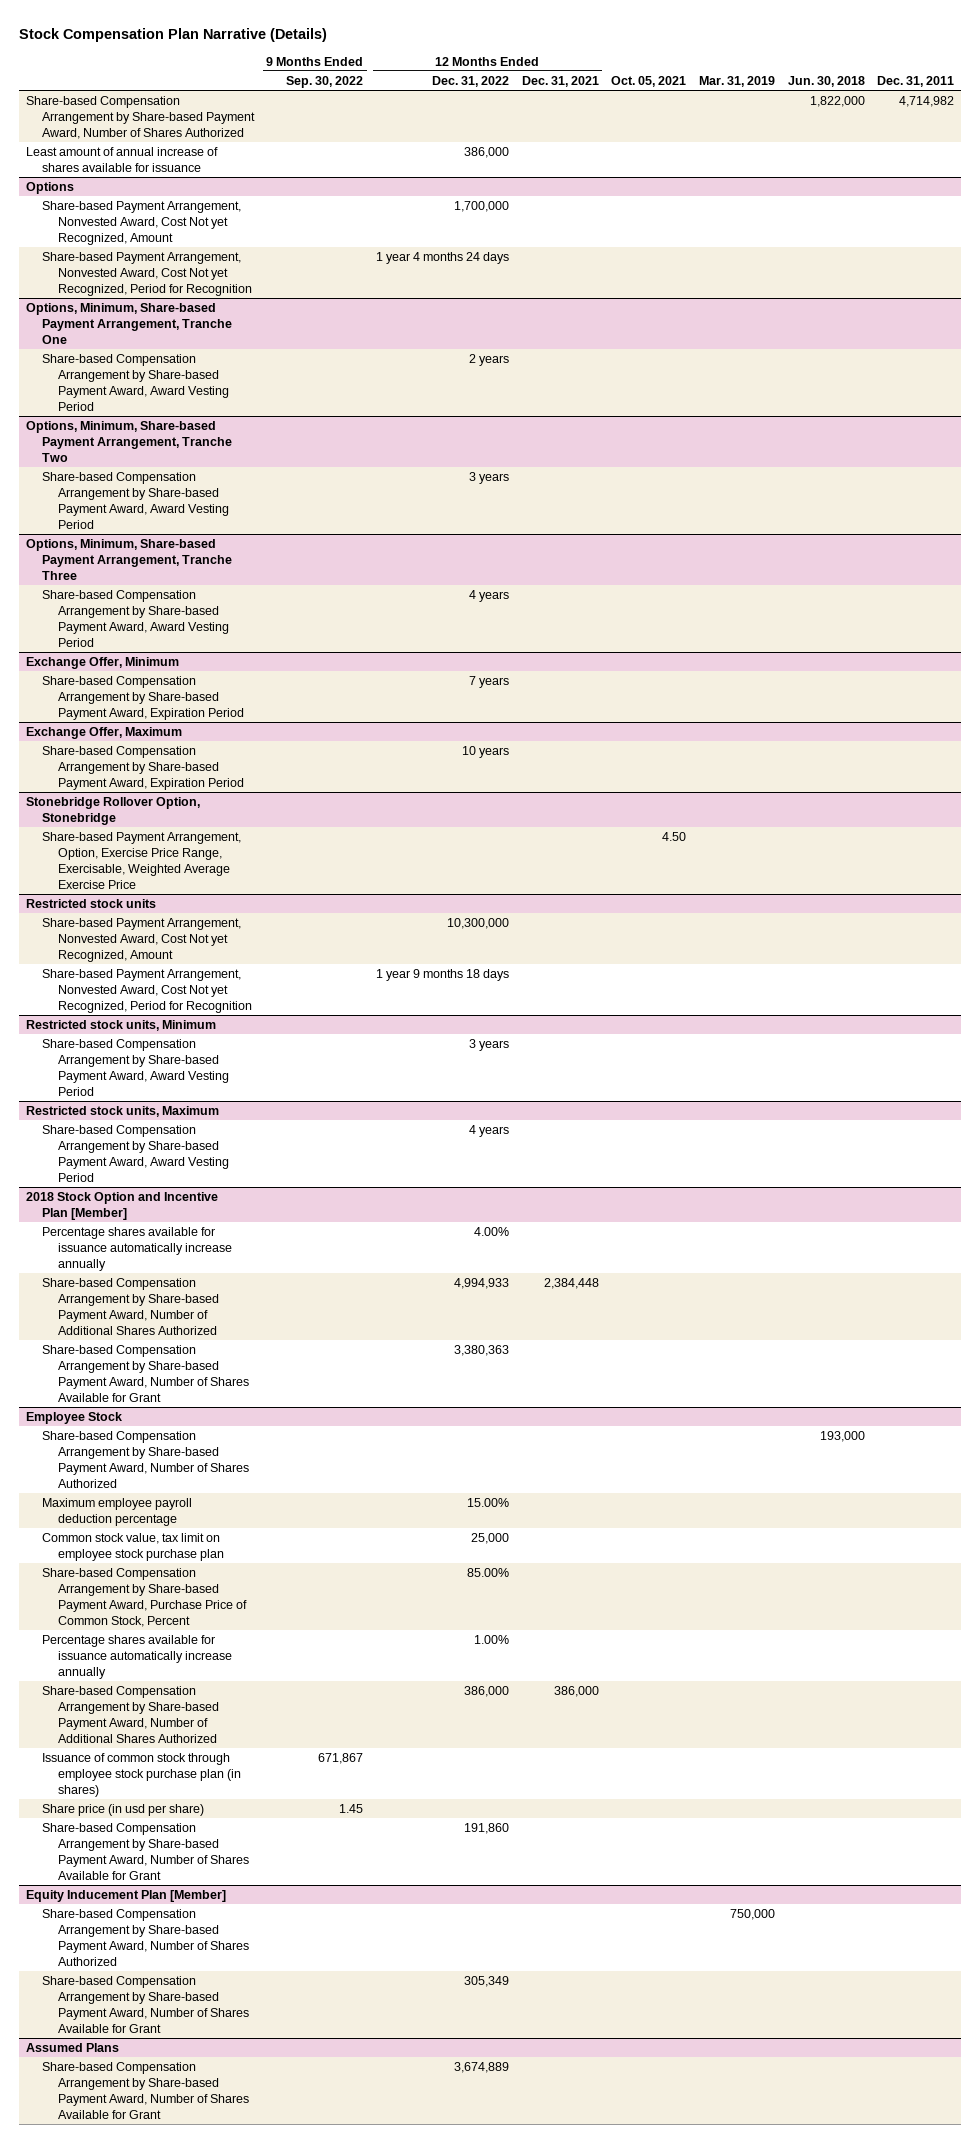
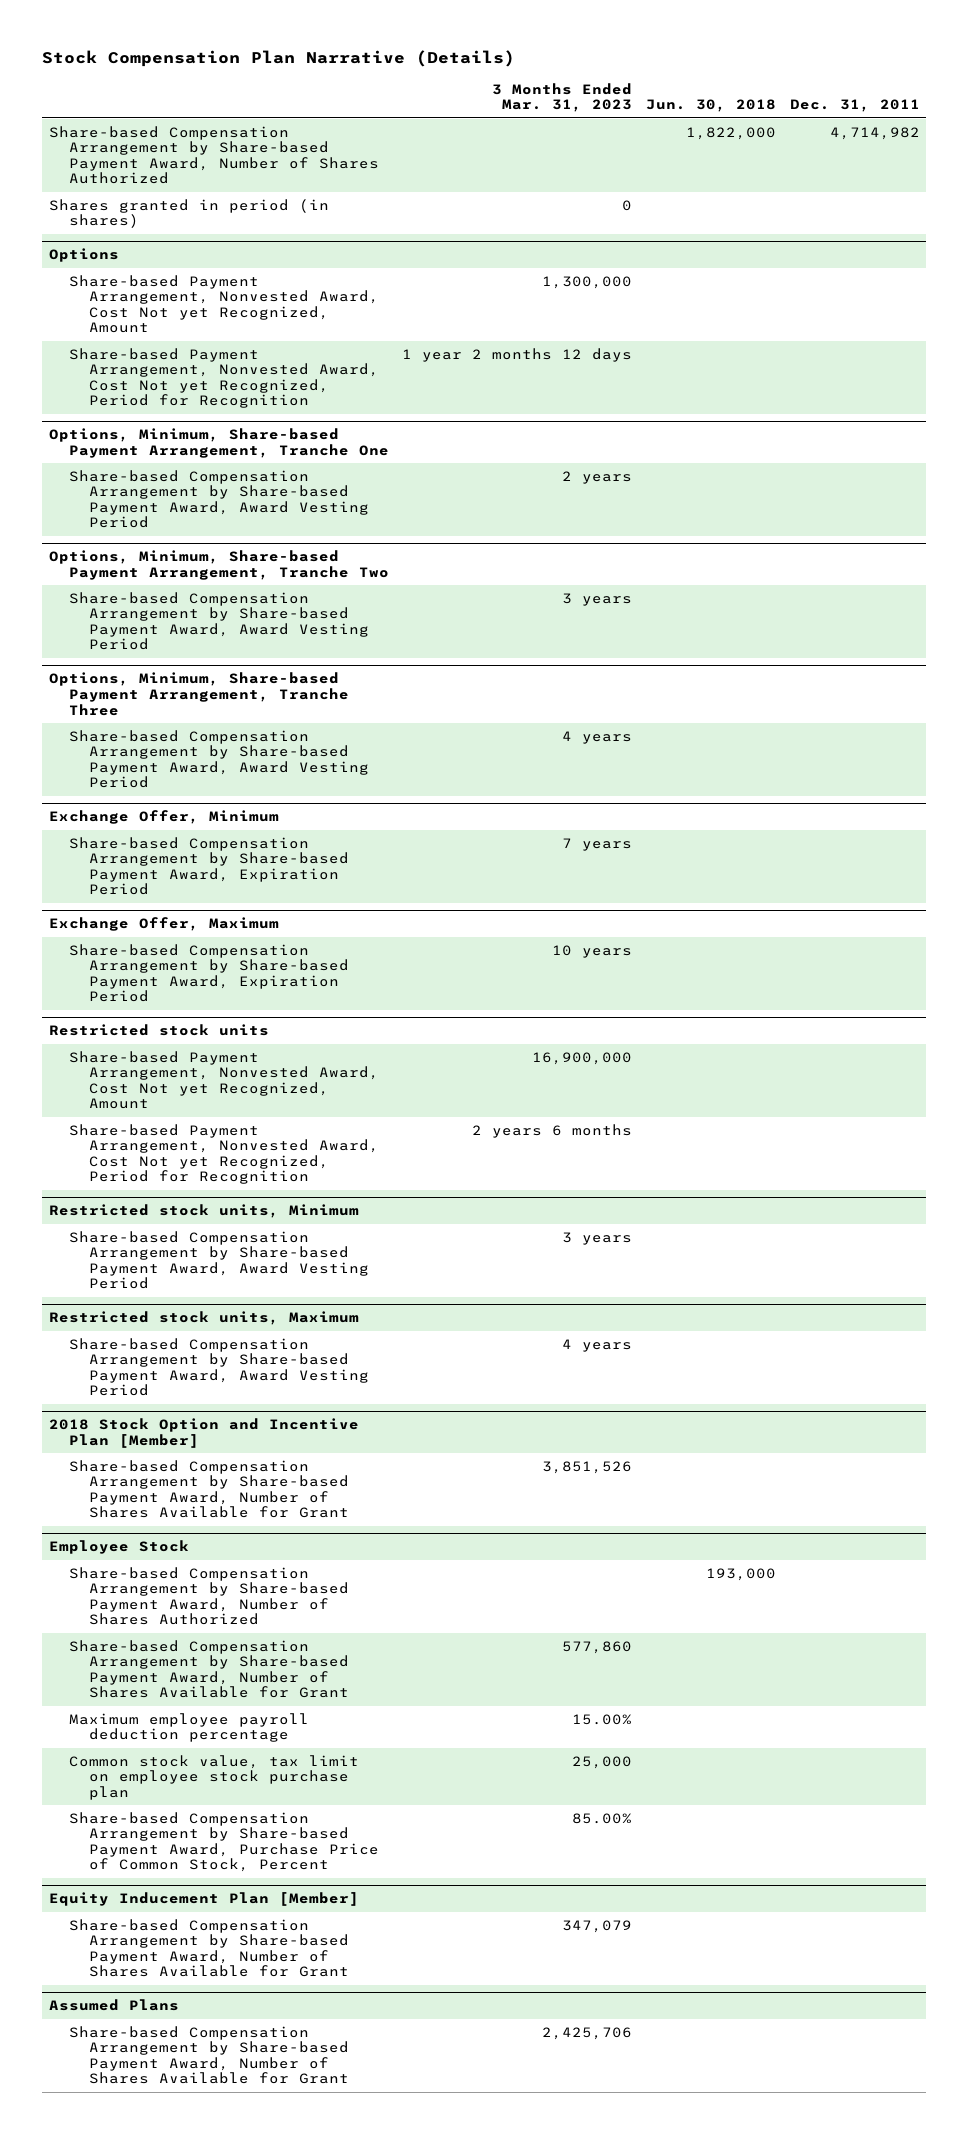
- | 9 Months Ended Sep. 30, 2022 | 12 Months Ended Dec. 31, 2022 | 12 Months Ended Dec. 31, 2021 | Oct. 05, 2021 | Mar. 31, 2019 | Jun. 30, 2018 | Dec. 31, 2011
+ | 3 Months Ended Mar. 31, 2023 | Jun. 30, 2018 | Dec. 31, 2011
- Least amount of annual increase of shares available for issuance | | 386,000 | | | | |
+ Shares granted in period (in shares) | 0 | |
- Stonebridge Rollover Option, Stonebridge
- Share-based Payment Arrangement, Option, Exercise Price Range, Exercisable, Weighted Average Exercise Price | | | | 4.50 | | |
@ 2018 Stock Option and Incentive Plan [Member]
- Percentage shares available for issuance automatically increase annually | | 4.00% | | | | |
- Share-based Compensation Arrangement by Share-based Payment Award, Number of Additional Shares Authorized | | 4,994,933 | 2,384,448 | | | |
@ Employee Stock
moved up: Share-based Compensation Arrangement by Share-based Payment Award, Number of Shares Available for Grant | 577,860 | |
- Percentage shares available for issuance automatically increase annually | | 1.00% | | | | |
- Share-based Compensation Arrangement by Share-based Payment Award, Number of Additional Shares Authorized | | 386,000 | 386,000 | | | |
- Issuance of common stock through employee stock purchase plan (in shares) | 671,867 | | | | | |
- Share price (in usd per share) | 1.45 | | | | | |
@ Equity Inducement Plan [Member]
- Share-based Compensation Arrangement by Share-based Payment Award, Number of Shares Authorized | | | | | 750,000 | |

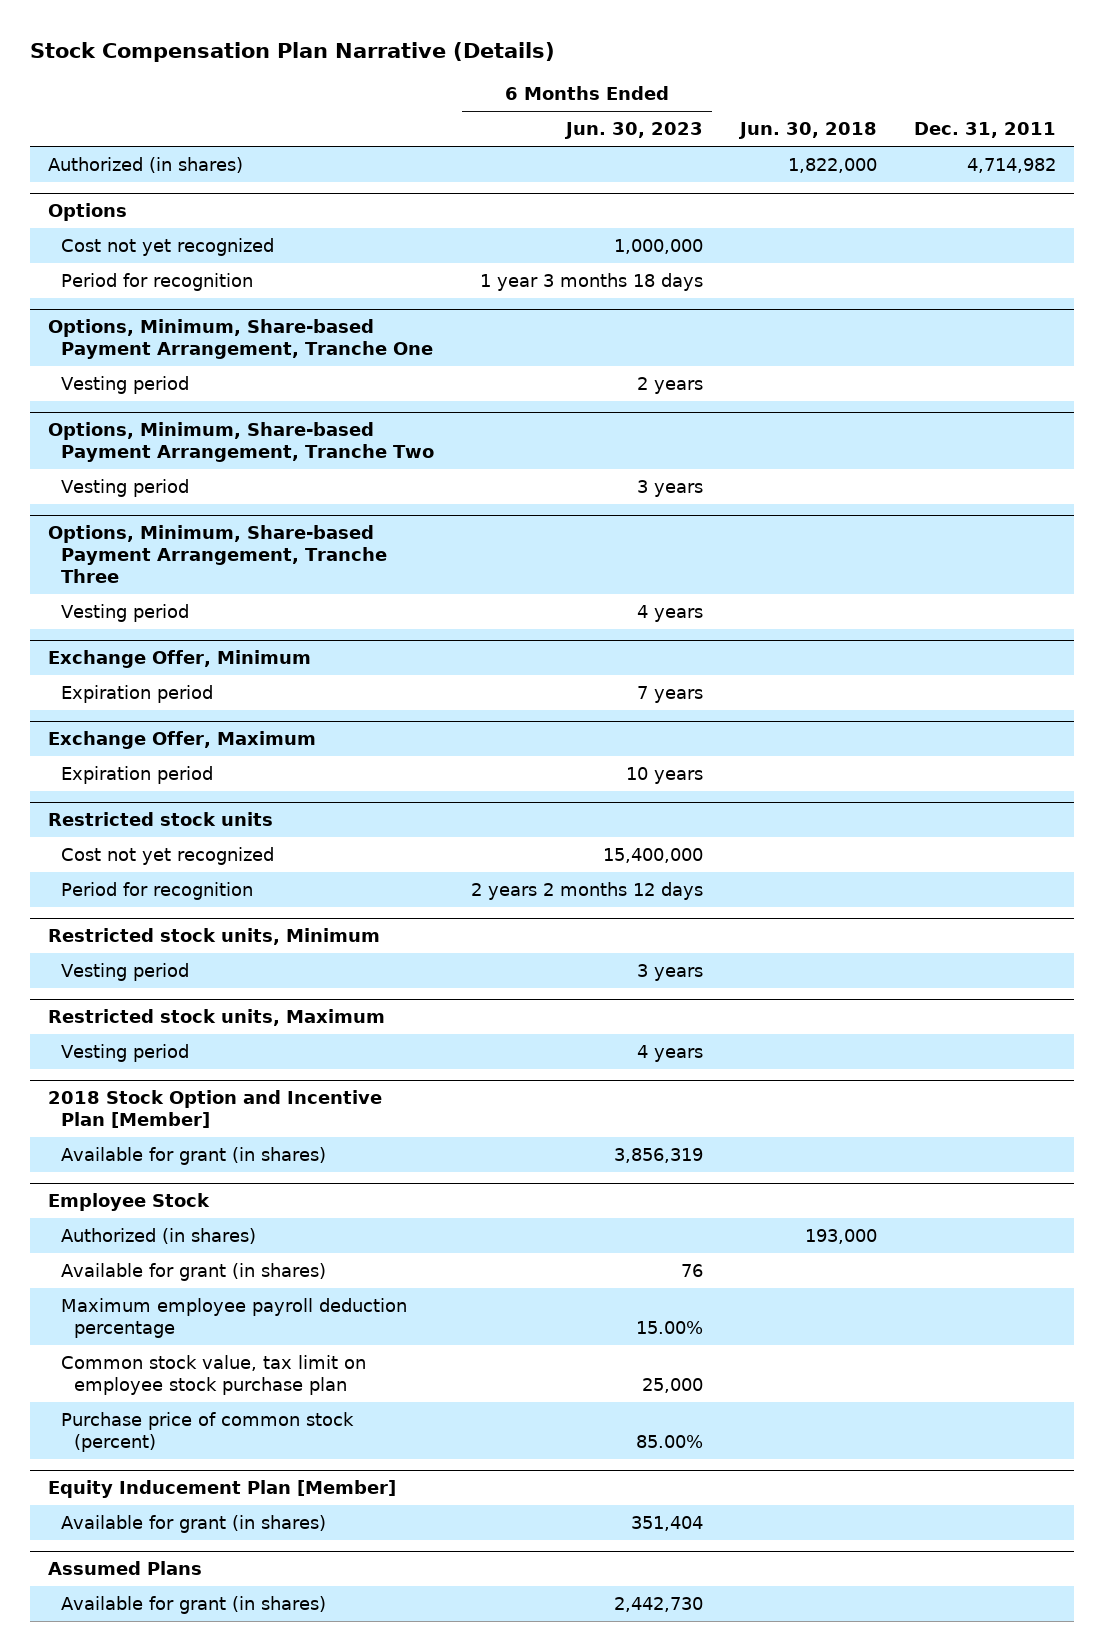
- | 3 Months Ended Mar. 31, 2023 | Jun. 30, 2018 | Dec. 31, 2011
+ | 6 Months Ended Jun. 30, 2023 | Jun. 30, 2018 | Dec. 31, 2011
- Share-based Compensation Arrangement by Share-based Payment Award, Number of Shares Authorized | | 1,822,000 | 4,714,982
- Shares granted in period (in shares) | 0 | |
+ Authorized (in shares) | | 1,822,000 | 4,714,982
@ Options
- Share-based Payment Arrangement, Nonvested Award, Cost Not yet Recognized, Amount | 1,300,000 | |
- Share-based Payment Arrangement, Nonvested Award, Cost Not yet Recognized, Period for Recognition | 1 year 2 months 12 days | |
+ Cost not yet recognized | 1,000,000 | |
+ Period for recognition | 1 year 3 months 18 days | |
@ Options, Minimum, Share-based Payment Arrangement, Tranche One
- Share-based Compensation Arrangement by Share-based Payment Award, Award Vesting Period | 2 years | |
+ Vesting period | 2 years | |
@ Options, Minimum, Share-based Payment Arrangement, Tranche Two
- Share-based Compensation Arrangement by Share-based Payment Award, Award Vesting Period | 3 years | |
+ Vesting period | 3 years | |
@ Options, Minimum, Share-based Payment Arrangement, Tranche Three
- Share-based Compensation Arrangement by Share-based Payment Award, Award Vesting Period | 4 years | |
+ Vesting period | 4 years | |
@ Exchange Offer, Minimum
- Share-based Compensation Arrangement by Share-based Payment Award, Expiration Period | 7 years | |
+ Expiration period | 7 years | |
@ Exchange Offer, Maximum
- Share-based Compensation Arrangement by Share-based Payment Award, Expiration Period | 10 years | |
+ Expiration period | 10 years | |
@ Restricted stock units
- Share-based Payment Arrangement, Nonvested Award, Cost Not yet Recognized, Amount | 16,900,000 | |
- Share-based Payment Arrangement, Nonvested Award, Cost Not yet Recognized, Period for Recognition | 2 years 6 months | |
+ Cost not yet recognized | 15,400,000 | |
+ Period for recognition | 2 years 2 months 12 days | |
@ Restricted stock units, Minimum
- Share-based Compensation Arrangement by Share-based Payment Award, Award Vesting Period | 3 years | |
+ Vesting period | 3 years | |
@ Restricted stock units, Maximum
- Share-based Compensation Arrangement by Share-based Payment Award, Award Vesting Period | 4 years | |
+ Vesting period | 4 years | |
@ 2018 Stock Option and Incentive Plan [Member]
- Share-based Compensation Arrangement by Share-based Payment Award, Number of Shares Available for Grant | 3,851,526 | |
+ Available for grant (in shares) | 3,856,319 | |
@ Employee Stock
- Share-based Compensation Arrangement by Share-based Payment Award, Number of Shares Authorized | | 193,000 |
- Share-based Compensation Arrangement by Share-based Payment Award, Number of Shares Available for Grant | 577,860 | |
+ Authorized (in shares) | | 193,000 |
+ Available for grant (in shares) | 76 | |
- Share-based Compensation Arrangement by Share-based Payment Award, Purchase Price of Common Stock, Percent | 85.00% | |
+ Purchase price of common stock (percent) | 85.00% | |
@ Equity Inducement Plan [Member]
- Share-based Compensation Arrangement by Share-based Payment Award, Number of Shares Available for Grant | 347,079 | |
+ Available for grant (in shares) | 351,404 | |
@ Assumed Plans
- Share-based Compensation Arrangement by Share-based Payment Award, Number of Shares Available for Grant | 2,425,706 | |
+ Available for grant (in shares) | 2,442,730 | |

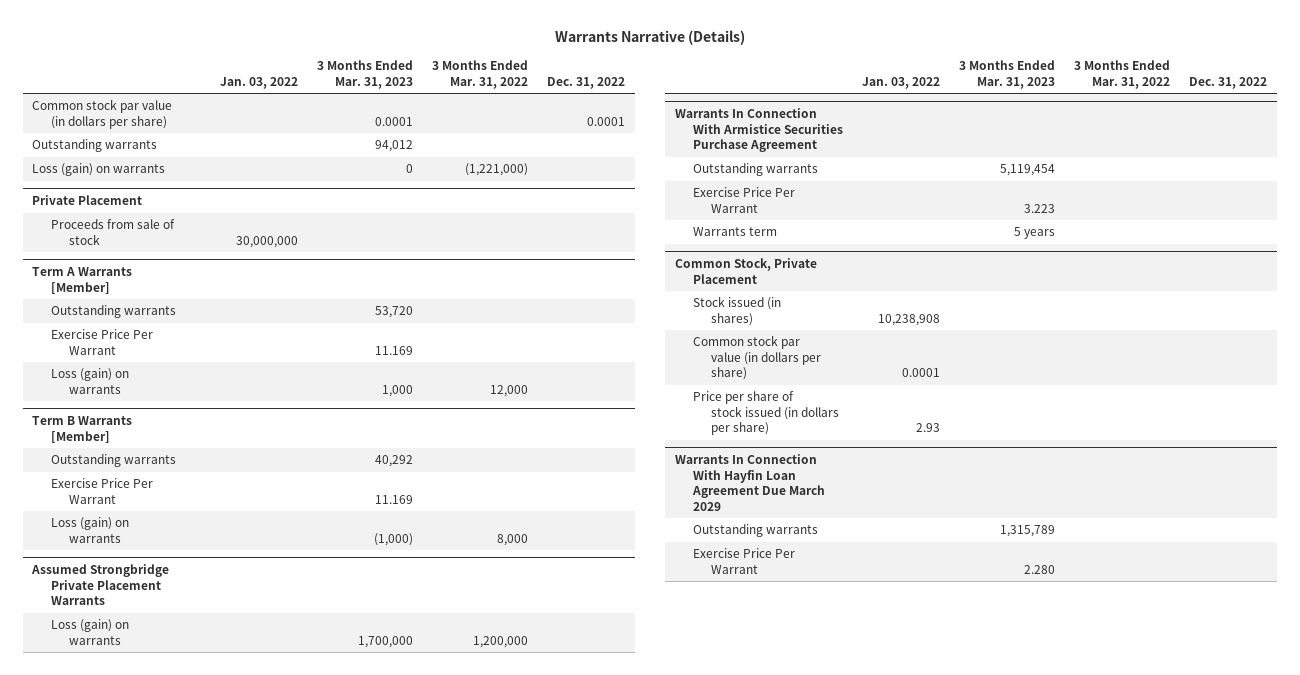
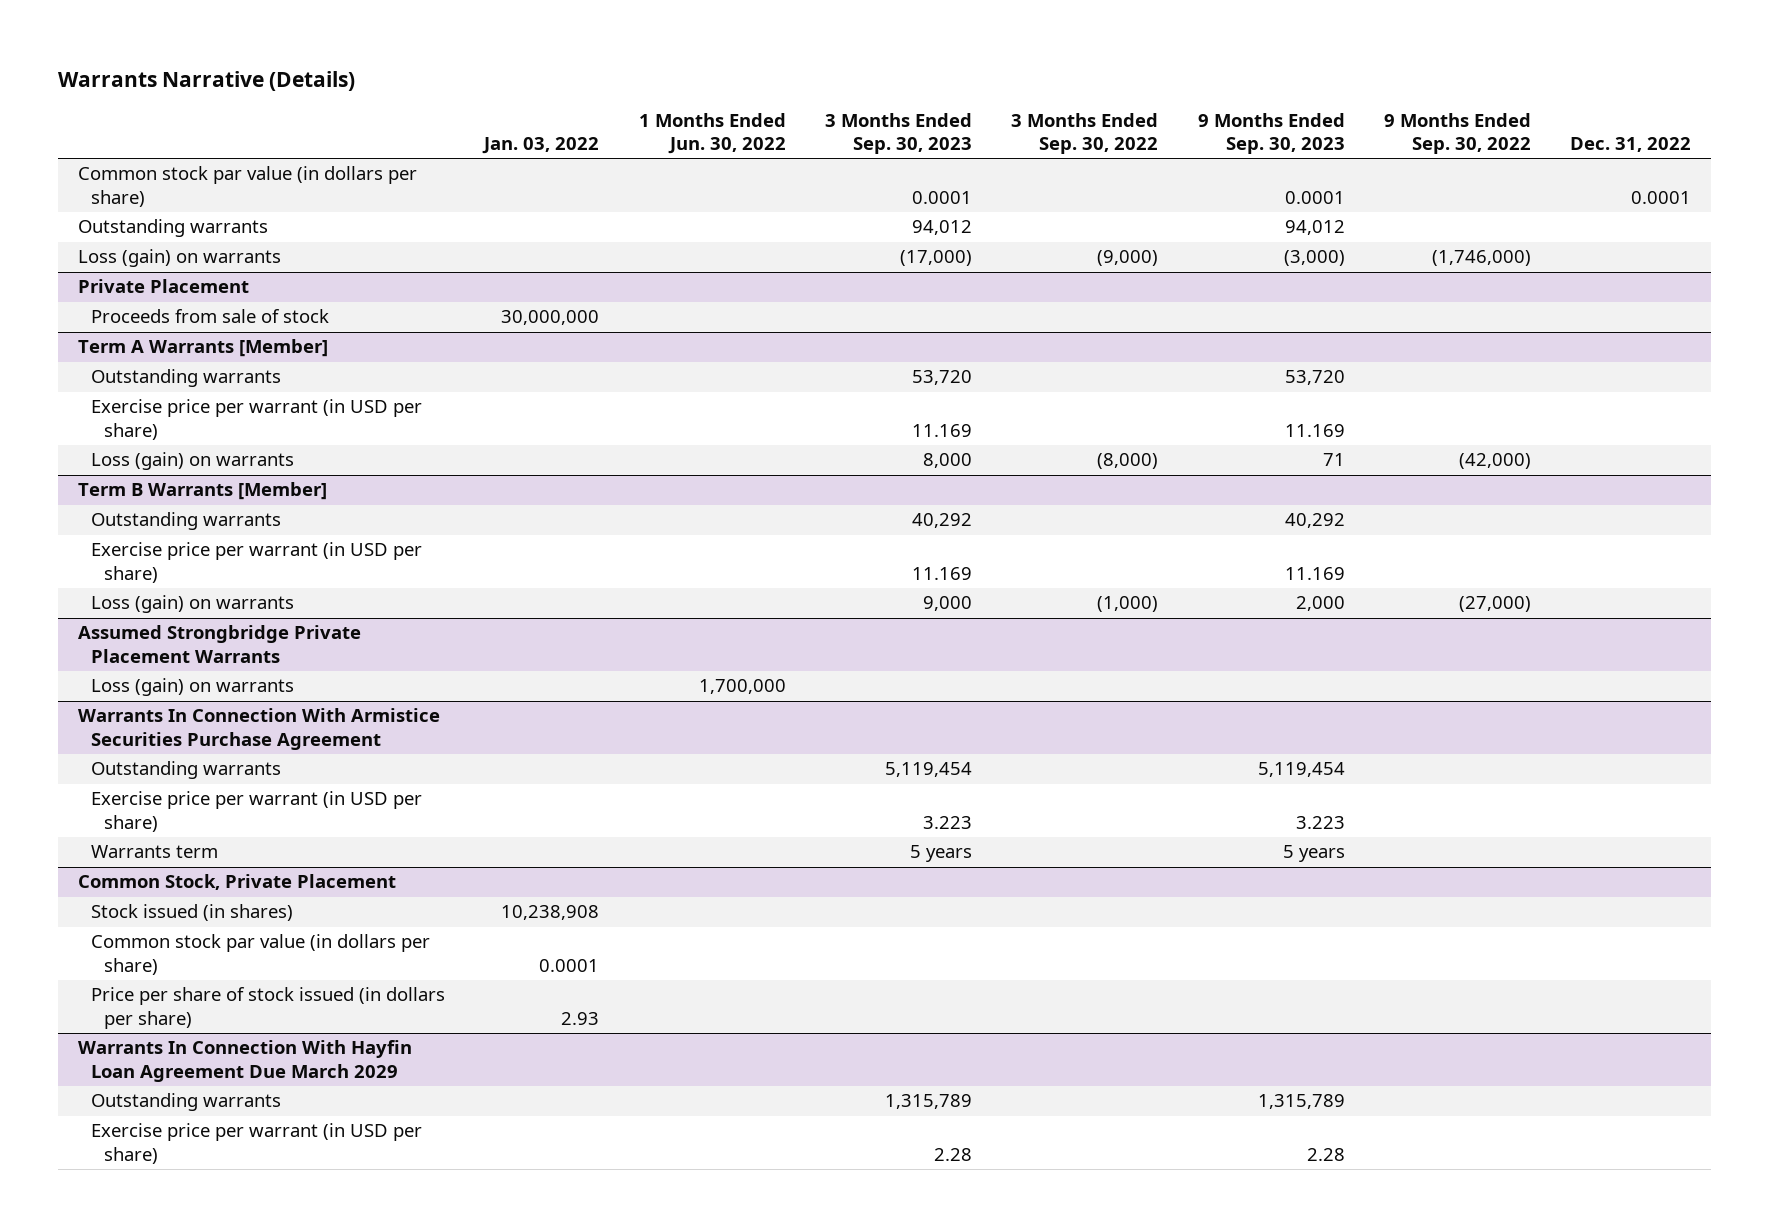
- | Jan. 03, 2022 | 3 Months Ended Mar. 31, 2023 | 3 Months Ended Mar. 31, 2022 | Dec. 31, 2022
+ | Jan. 03, 2022 | 1 Months Ended Jun. 30, 2022 | 3 Months Ended Sep. 30, 2023 | 3 Months Ended Sep. 30, 2022 | 9 Months Ended Sep. 30, 2023 | 9 Months Ended Sep. 30, 2022 | Dec. 31, 2022
@ Term A Warrants [Member]
- Exercise Price Per Warrant | | 11.169 | |
+ Exercise price per warrant (in USD per share) | | | 11.169 | | 11.169 | |
@ Term B Warrants [Member]
- Exercise Price Per Warrant | | 11.169 | |
+ Exercise price per warrant (in USD per share) | | | 11.169 | | 11.169 | |
@ Warrants In Connection With Armistice Securities Purchase Agreement
- Exercise Price Per Warrant | | 3.223 | |
+ Exercise price per warrant (in USD per share) | | | 3.223 | | 3.223 | |
@ Warrants In Connection With Hayfin Loan Agreement Due March 2029
- Exercise Price Per Warrant | | 2.280 | |
+ Exercise price per warrant (in USD per share) | | | 2.28 | | 2.28 | |

